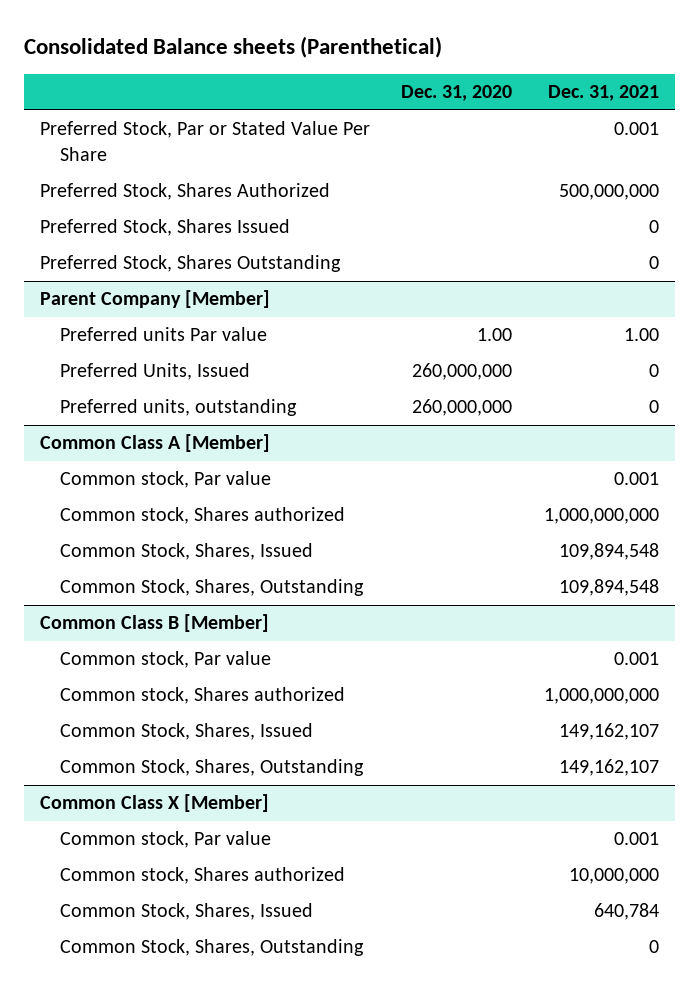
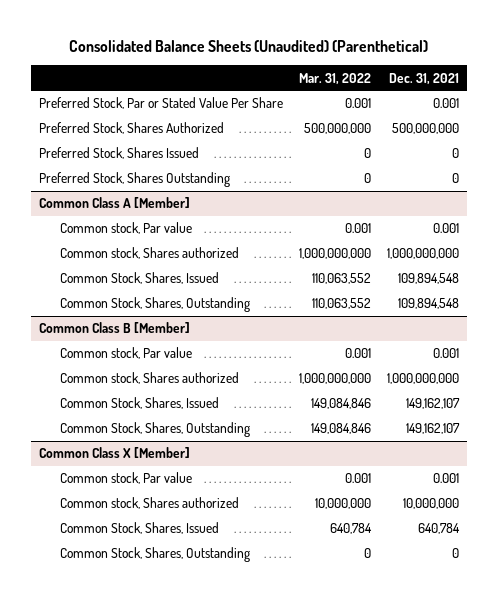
- Consolidated Balance sheets (Parenthetical)
+ Consolidated Balance Sheets (Unaudited) (Parenthetical)
- | Dec. 31, 2020 | Dec. 31, 2021
+ | Mar. 31, 2022 | Dec. 31, 2021
- Parent Company [Member]
- Preferred units Par value | 1.00 | 1.00
- Preferred Units, Issued | 260,000,000 | 0
- Preferred units, outstanding | 260,000,000 | 0

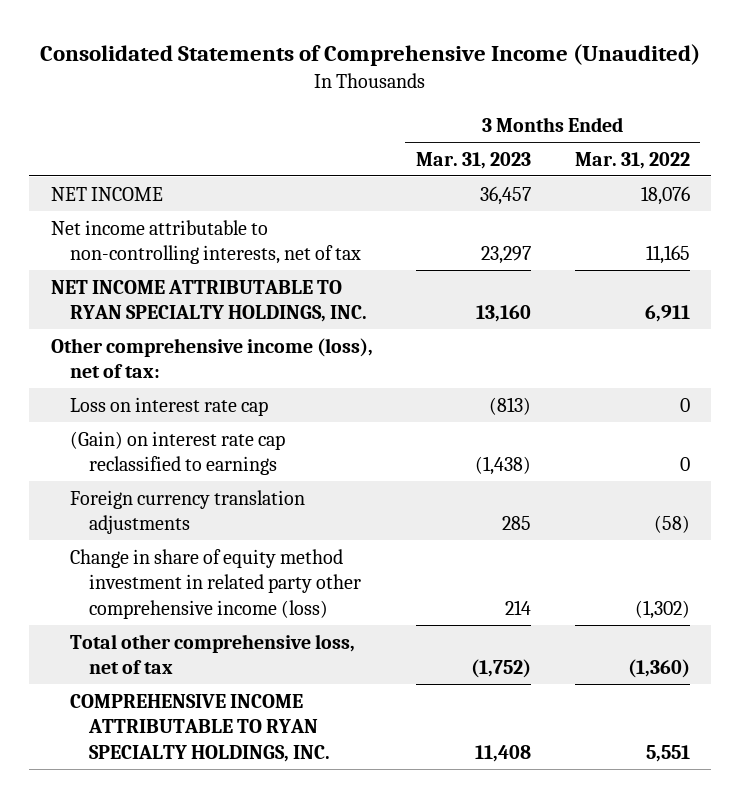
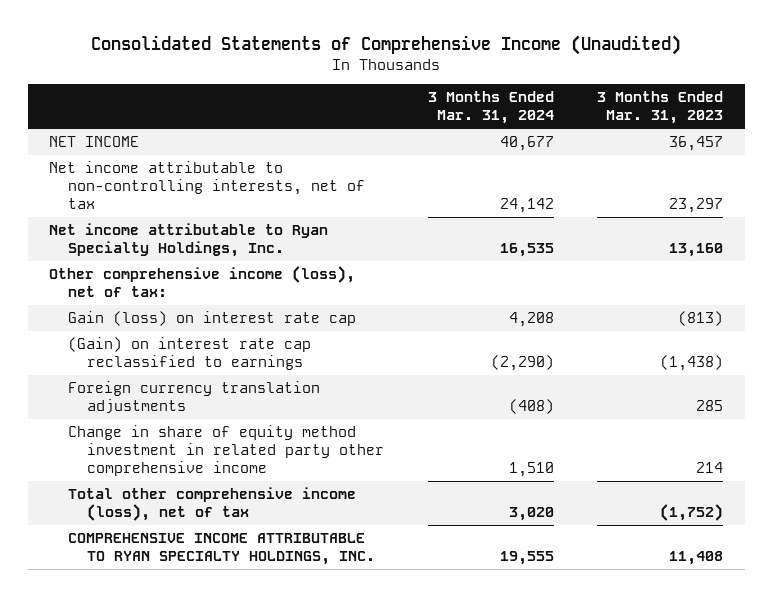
- | 3 Months Ended Mar. 31, 2023 | 3 Months Ended Mar. 31, 2022
+ | 3 Months Ended Mar. 31, 2024 | 3 Months Ended Mar. 31, 2023
- NET INCOME ATTRIBUTABLE TO RYAN SPECIALTY HOLDINGS, INC. | 13,160 | 6,911
+ Net income attributable to Ryan Specialty Holdings, Inc. | 16,535 | 13,160
- Loss on interest rate cap | (813) | 0
+ Gain (loss) on interest rate cap | 4,208 | (813)
- Change in share of equity method investment in related party other comprehensive income (loss) | 214 | (1,302)
- Total other comprehensive loss, net of tax | (1,752) | (1,360)
+ Change in share of equity method investment in related party other comprehensive income | 1,510 | 214
+ Total other comprehensive income (loss), net of tax | 3,020 | (1,752)

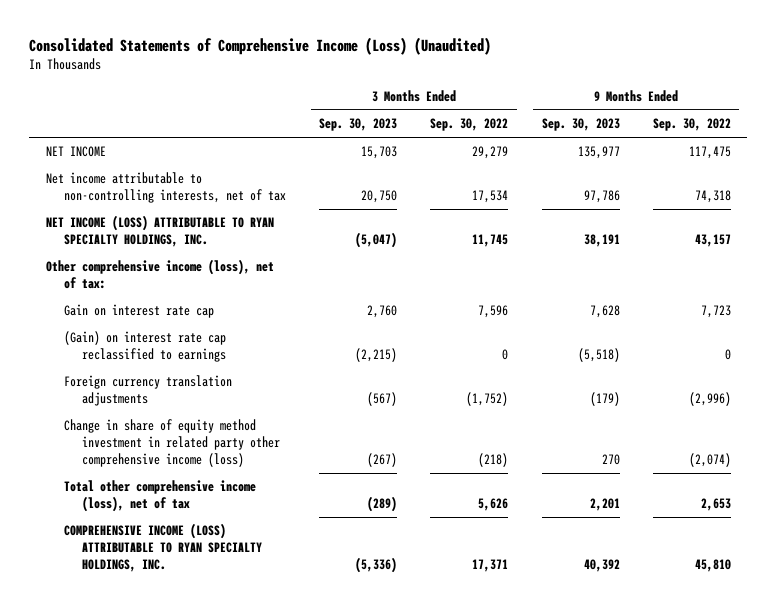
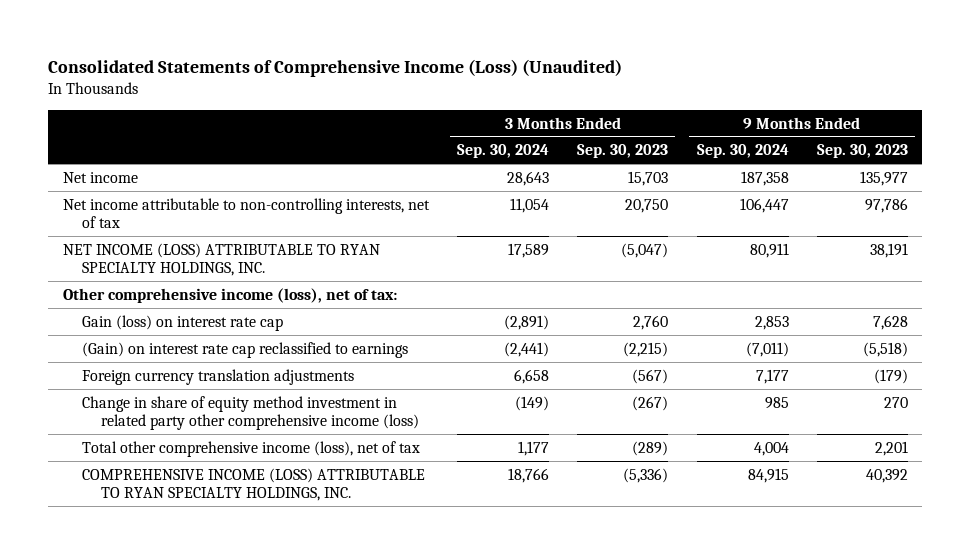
- | 3 Months Ended Sep. 30, 2023 | 3 Months Ended Sep. 30, 2022 | 9 Months Ended Sep. 30, 2023 | 9 Months Ended Sep. 30, 2022
+ | 3 Months Ended Sep. 30, 2024 | 3 Months Ended Sep. 30, 2023 | 9 Months Ended Sep. 30, 2024 | 9 Months Ended Sep. 30, 2023
- NET INCOME | 15,703 | 29,279 | 135,977 | 117,475
+ Net income | 28,643 | 15,703 | 187,358 | 135,977
- Gain on interest rate cap | 2,760 | 7,596 | 7,628 | 7,723
+ Gain (loss) on interest rate cap | (2,891) | 2,760 | 2,853 | 7,628

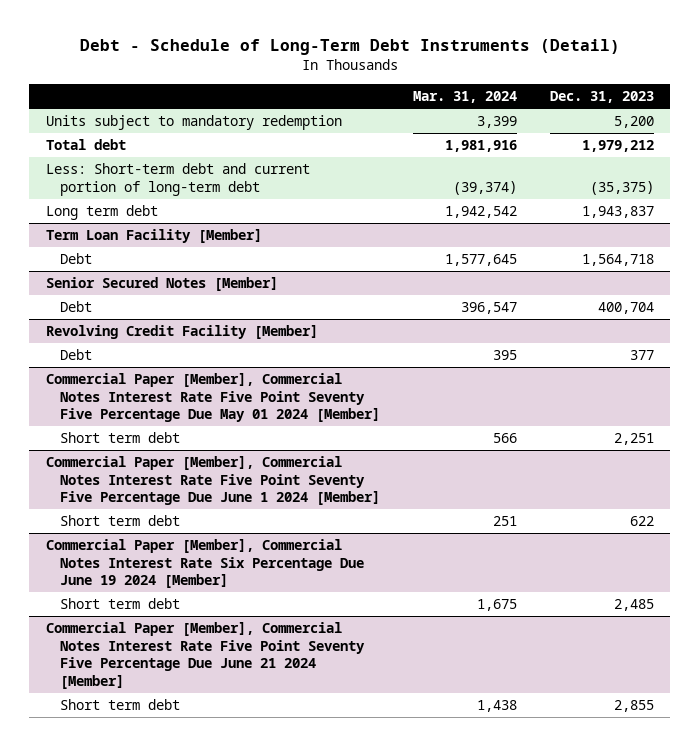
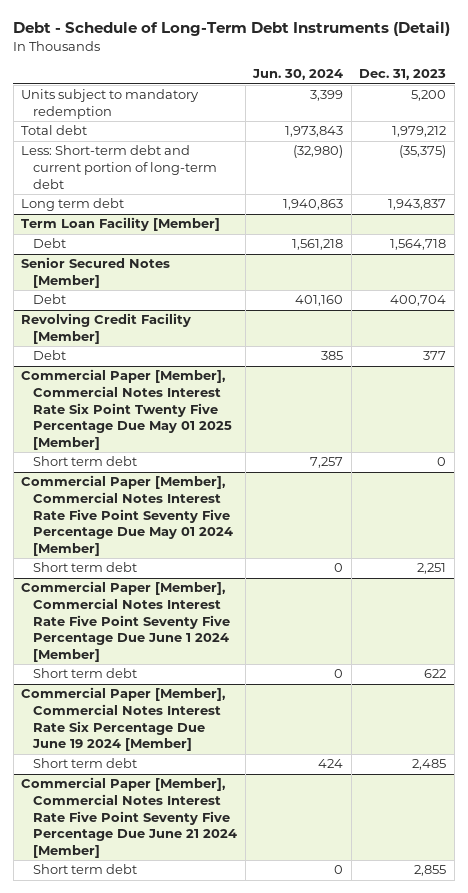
- | Mar. 31, 2024 | Dec. 31, 2023
+ | Jun. 30, 2024 | Dec. 31, 2023
+ Commercial Paper [Member], Commercial Notes Interest Rate Six Point Twenty Five Percentage Due May 01 2025 [Member]
+ Short term debt | 7,257 | 0

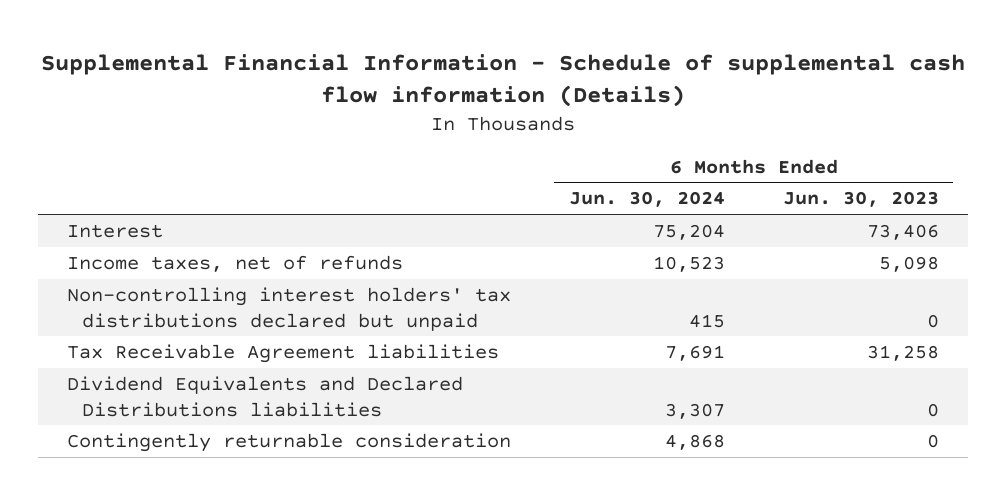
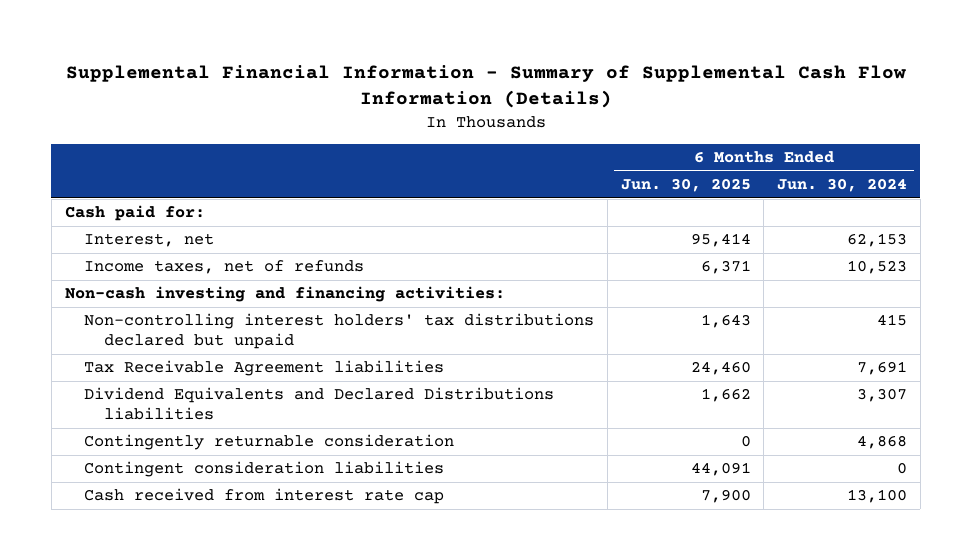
- Supplemental Financial Information - Schedule of supplemental cash flow information (Details)
+ Supplemental Financial Information - Summary of Supplemental Cash Flow Information (Details)
- | 6 Months Ended Jun. 30, 2024 | 6 Months Ended Jun. 30, 2023
+ | 6 Months Ended Jun. 30, 2025 | 6 Months Ended Jun. 30, 2024
- Interest | 75,204 | 73,406
+ Cash paid for:
+ Interest, net | 95,414 | 62,153
+ Non-cash investing and financing activities:
+ Contingent consideration liabilities | 44,091 | 0
+ Cash received from interest rate cap | 7,900 | 13,100

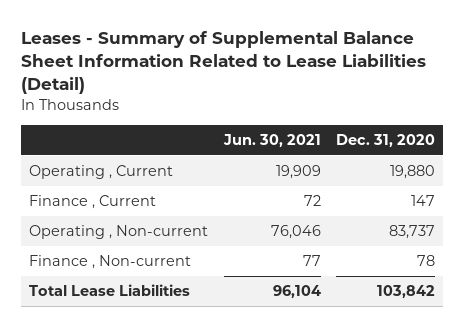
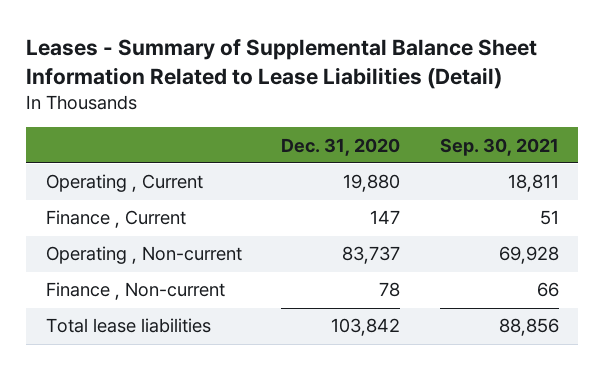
- | Jun. 30, 2021 | Dec. 31, 2020
+ | Dec. 31, 2020 | Sep. 30, 2021
- Total Lease Liabilities | 96,104 | 103,842
+ Total lease liabilities | 103,842 | 88,856

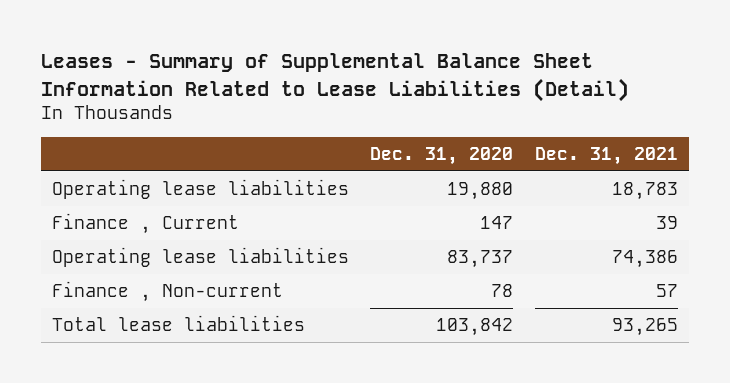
- | Dec. 31, 2020 | Sep. 30, 2021
+ | Dec. 31, 2020 | Dec. 31, 2021
- Operating , Current | 19,880 | 18,811
+ Operating lease liabilities | 19,880 | 18,783
- Operating , Non-current | 83,737 | 69,928
+ Operating lease liabilities | 83,737 | 74,386

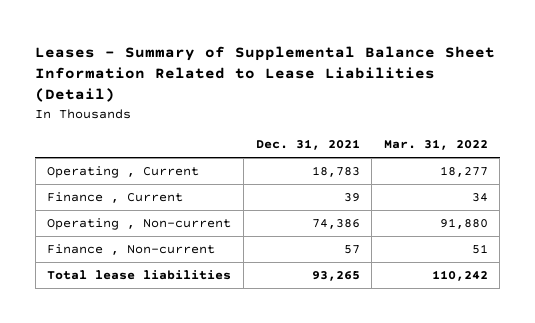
- | Dec. 31, 2020 | Dec. 31, 2021
+ | Dec. 31, 2021 | Mar. 31, 2022
- Operating lease liabilities | 19,880 | 18,783
+ Operating , Current | 18,783 | 18,277
- Operating lease liabilities | 83,737 | 74,386
+ Operating , Non-current | 74,386 | 91,880

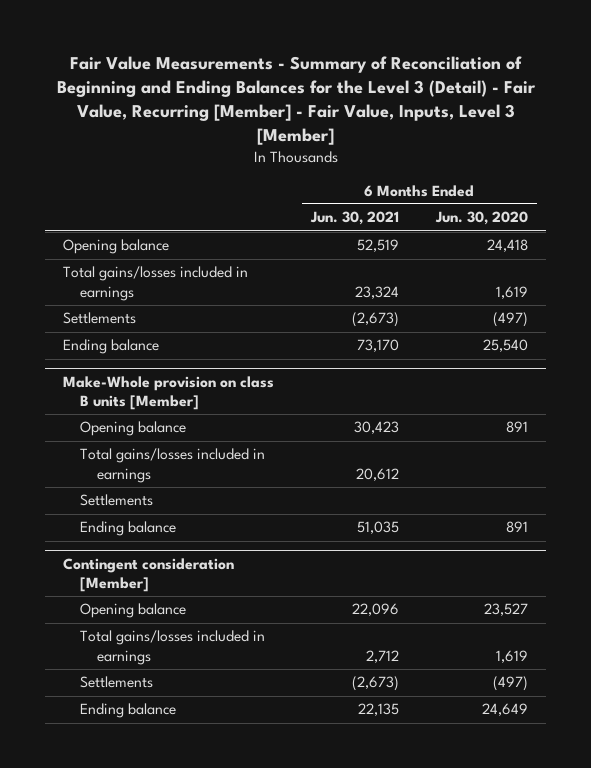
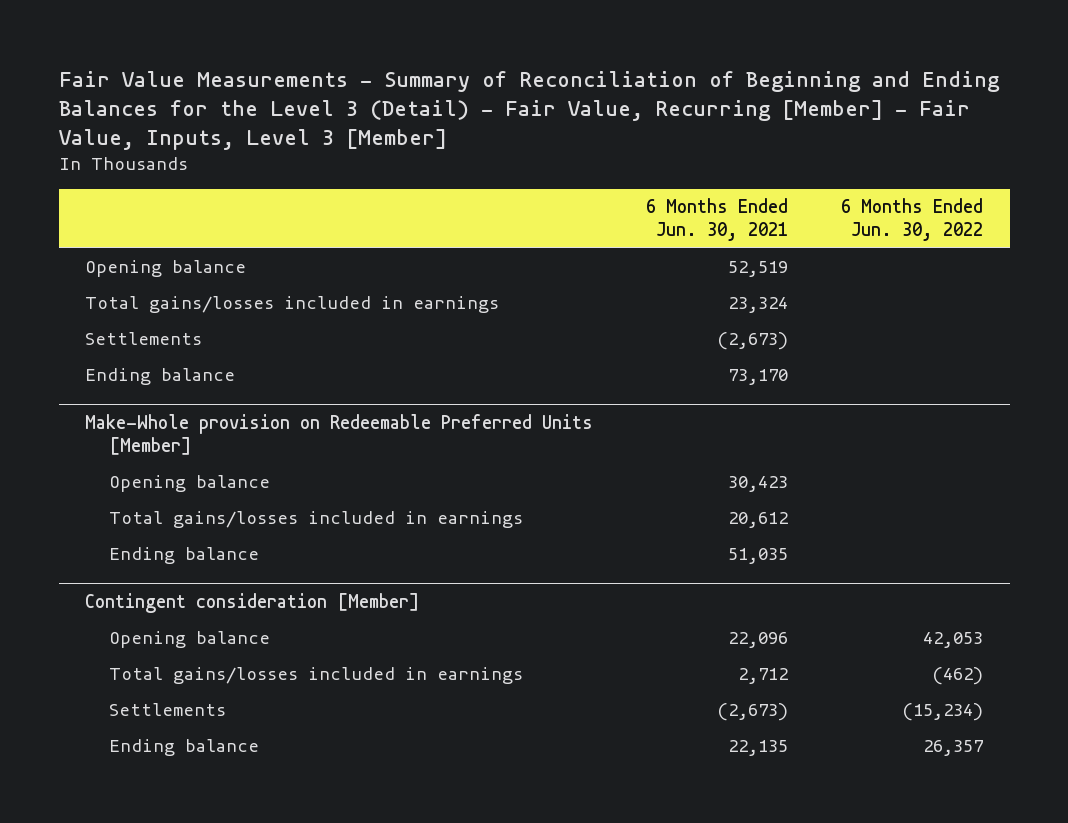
- | 6 Months Ended Jun. 30, 2021 | 6 Months Ended Jun. 30, 2020
+ | 6 Months Ended Jun. 30, 2021 | 6 Months Ended Jun. 30, 2022
- Make-Whole provision on class B units [Member]
+ Make-Whole provision on Redeemable Preferred Units [Member]
- Settlements

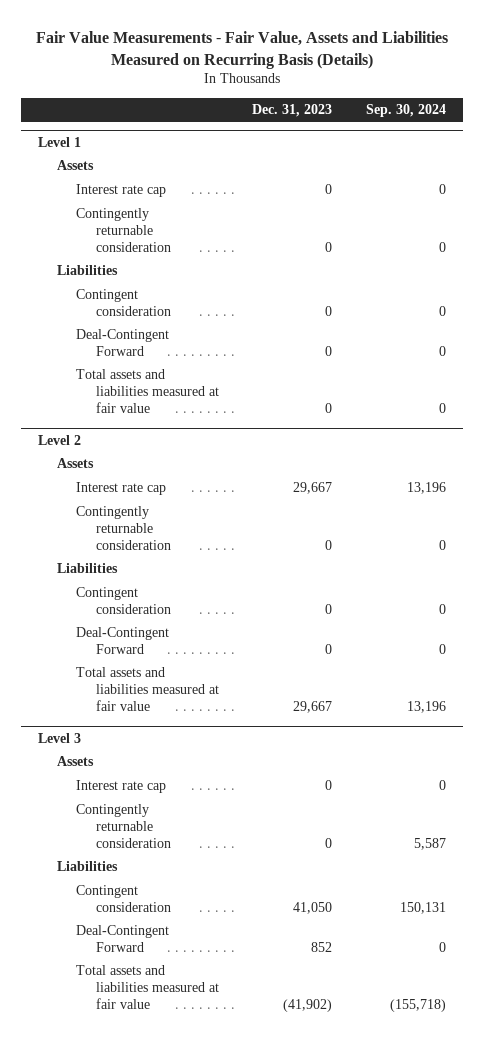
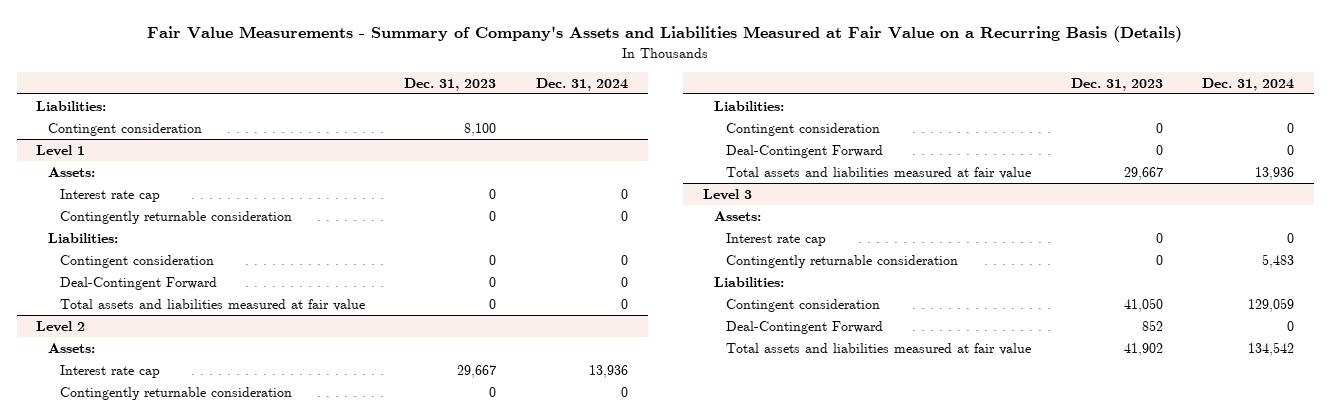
- Fair Value Measurements - Fair Value, Assets and Liabilities Measured on Recurring Basis (Details)
+ Fair Value Measurements - Summary of Company's Assets and Liabilities Measured at Fair Value on a Recurring Basis (Details)
- | Dec. 31, 2023 | Sep. 30, 2024
+ | Dec. 31, 2023 | Dec. 31, 2024
+ Liabilities:
+ Contingent consideration | 8,100 |
@ Level 1
- Assets
+ Assets:
- Liabilities
+ Liabilities:
@ Level 2
- Assets
+ Assets:
- Liabilities
+ Liabilities:
@ Level 3
- Assets
+ Assets:
- Liabilities
+ Liabilities:
- Total assets and liabilities measured at fair value | (41,902) | (155,718)
+ Total assets and liabilities measured at fair value | 41,902 | 134,542

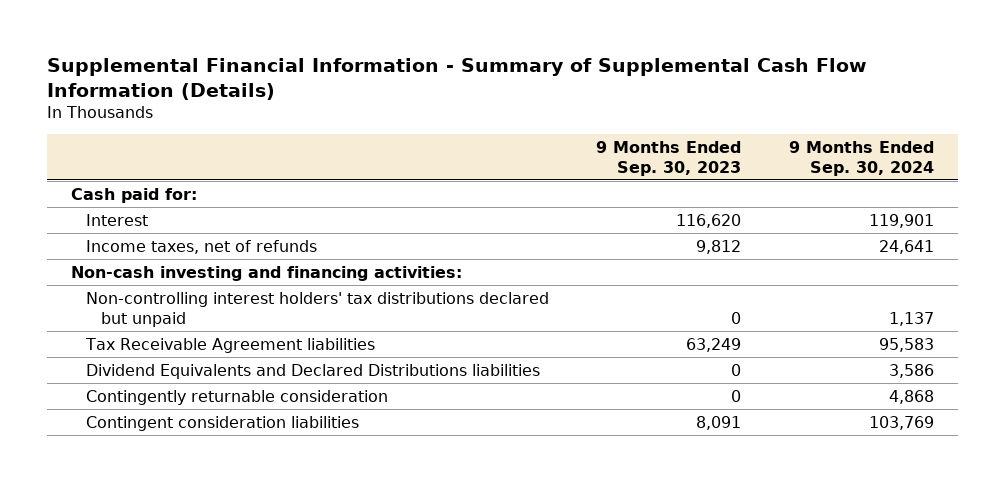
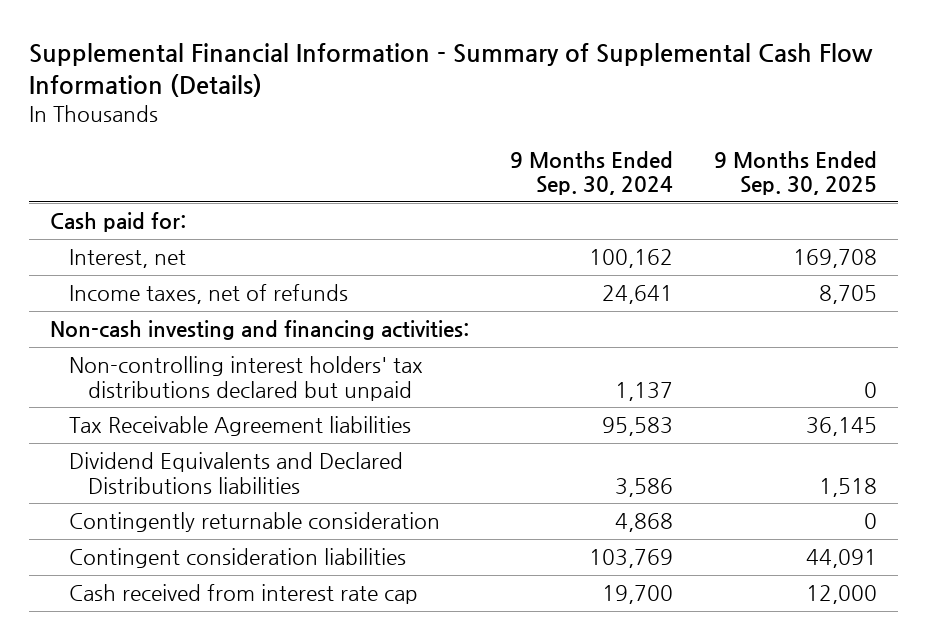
- | 9 Months Ended Sep. 30, 2023 | 9 Months Ended Sep. 30, 2024
+ | 9 Months Ended Sep. 30, 2024 | 9 Months Ended Sep. 30, 2025
- Interest | 116,620 | 119,901
+ Interest, net | 100,162 | 169,708
+ Cash received from interest rate cap | 19,700 | 12,000

